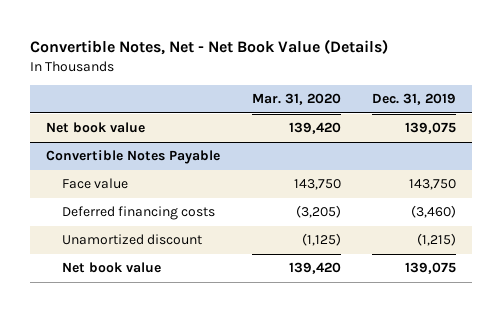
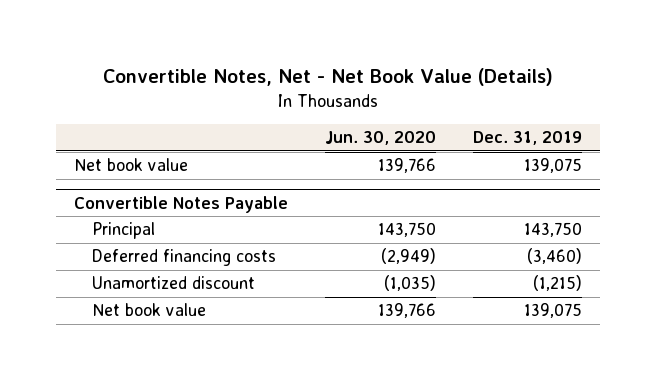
- | Mar. 31, 2020 | Dec. 31, 2019
+ | Jun. 30, 2020 | Dec. 31, 2019
@ Convertible Notes Payable
- Face value | 143,750 | 143,750
+ Principal | 143,750 | 143,750

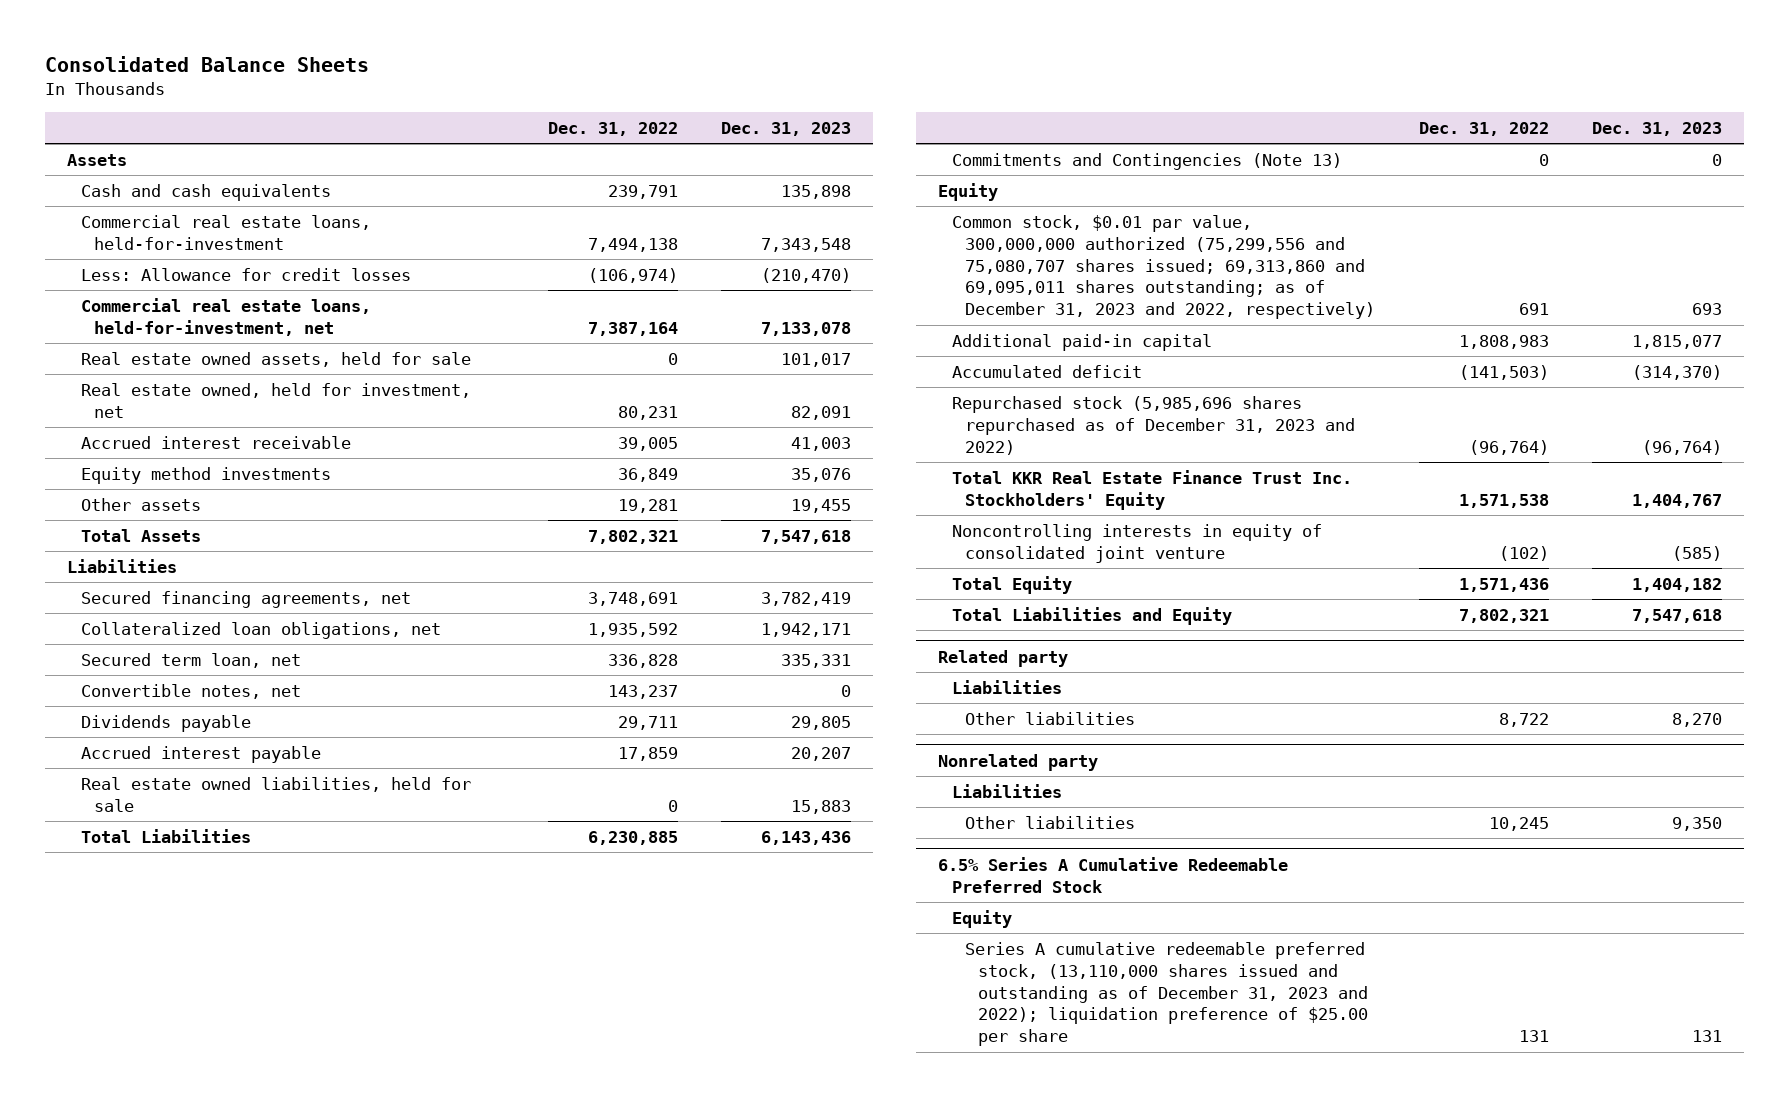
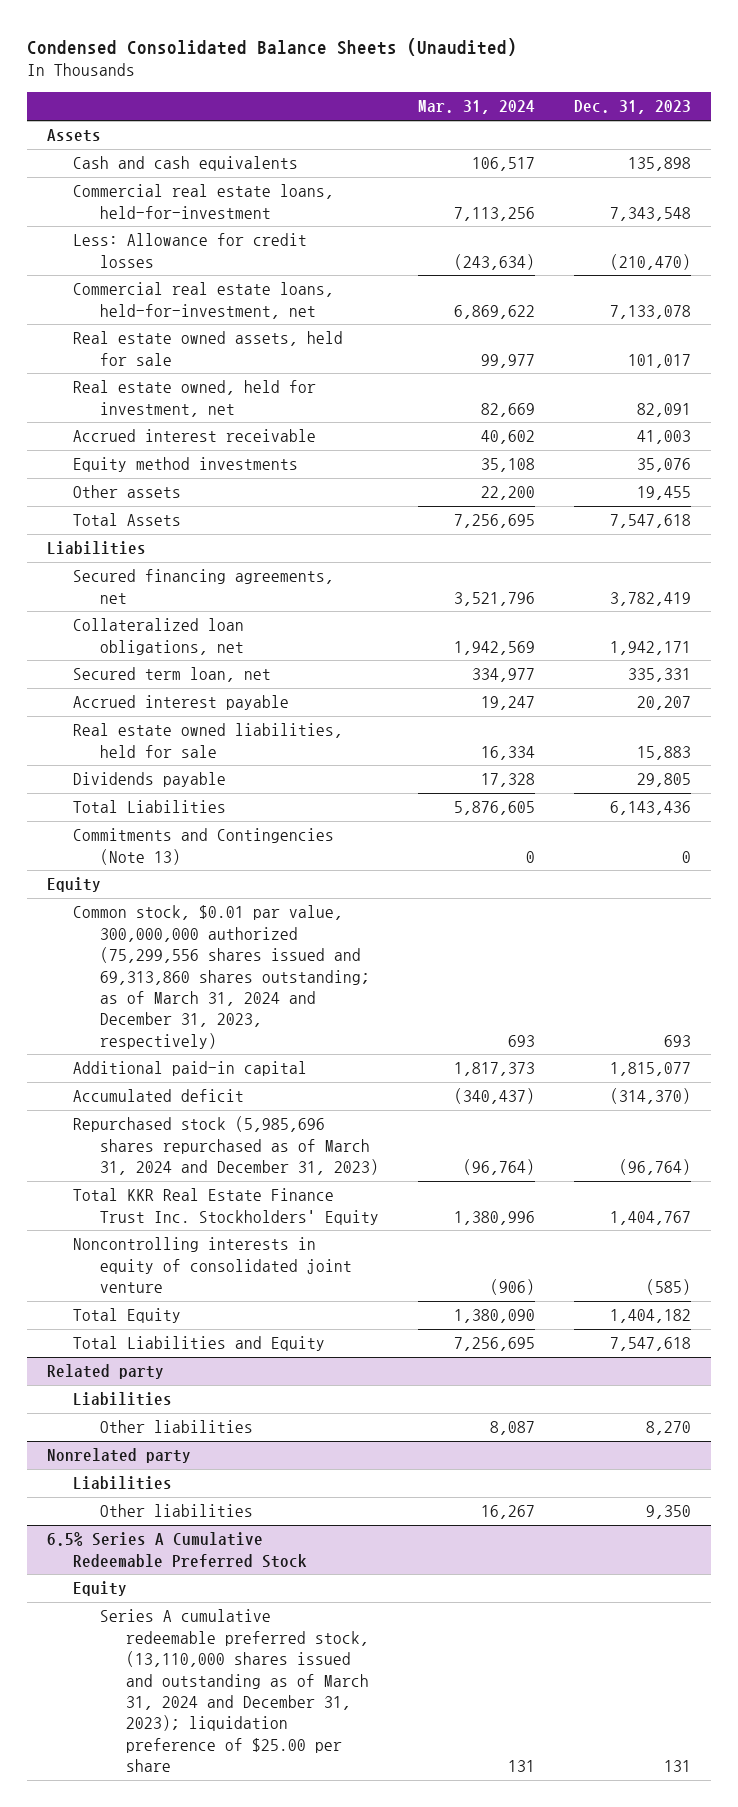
- Consolidated Balance Sheets
+ Condensed Consolidated Balance Sheets (Unaudited)
- | Dec. 31, 2022 | Dec. 31, 2023
+ | Mar. 31, 2024 | Dec. 31, 2023
- Convertible notes, net | 143,237 | 0
moved down: Dividends payable | 17,328 | 29,805
- Common stock, $0.01 par value, 300,000,000 authorized (75,299,556 and 75,080,707 shares issued; 69,313,860 and 69,095,011 shares outstanding; as of December 31, 2023 and 2022, respectively) | 691 | 693
+ Common stock, $0.01 par value, 300,000,000 authorized (75,299,556 shares issued and 69,313,860 shares outstanding; as of March 31, 2024 and December 31, 2023, respectively) | 693 | 693
- Repurchased stock (5,985,696 shares repurchased as of December 31, 2023 and 2022) | (96,764) | (96,764)
+ Repurchased stock (5,985,696 shares repurchased as of March 31, 2024 and December 31, 2023) | (96,764) | (96,764)
@ 6.5% Series A Cumulative Redeemable Preferred Stock
- Series A cumulative redeemable preferred stock, (13,110,000 shares issued and outstanding as of December 31, 2023 and 2022); liquidation preference of $25.00 per share | 131 | 131
+ Series A cumulative redeemable preferred stock, (13,110,000 shares issued and outstanding as of March 31, 2024 and December 31, 2023); liquidation preference of $25.00 per share | 131 | 131

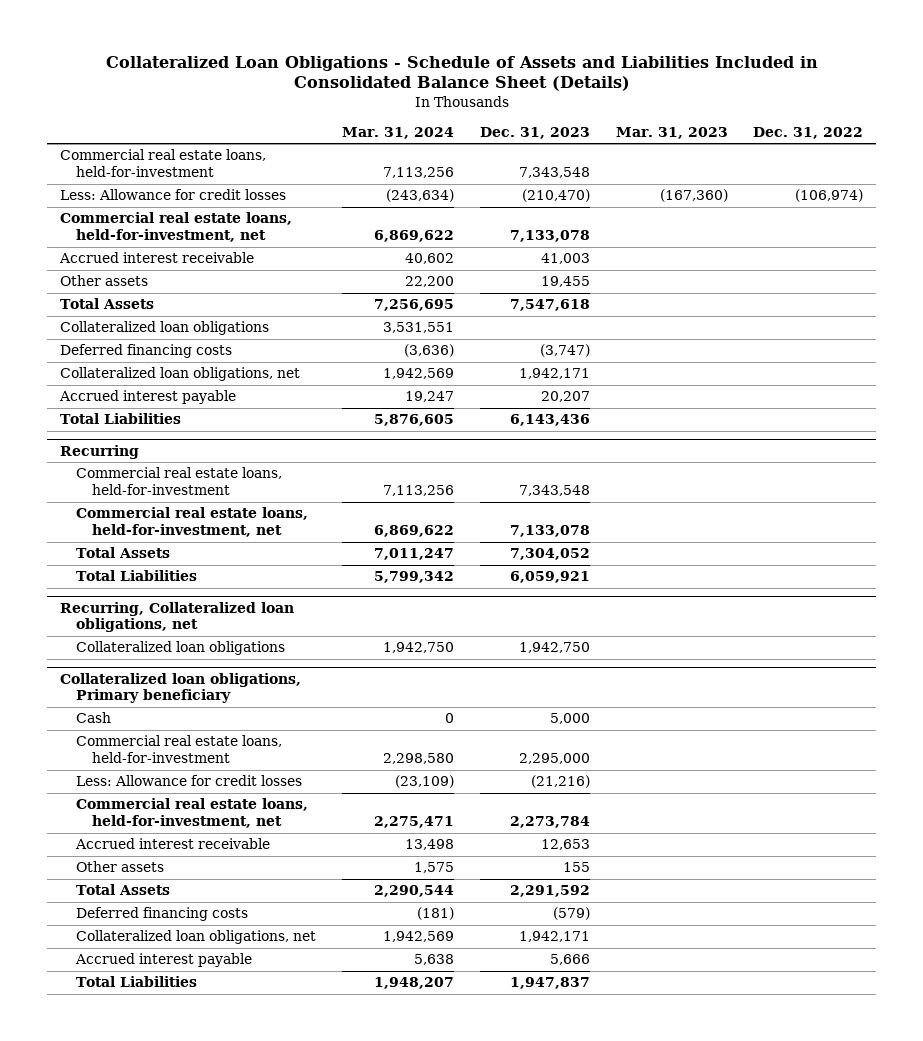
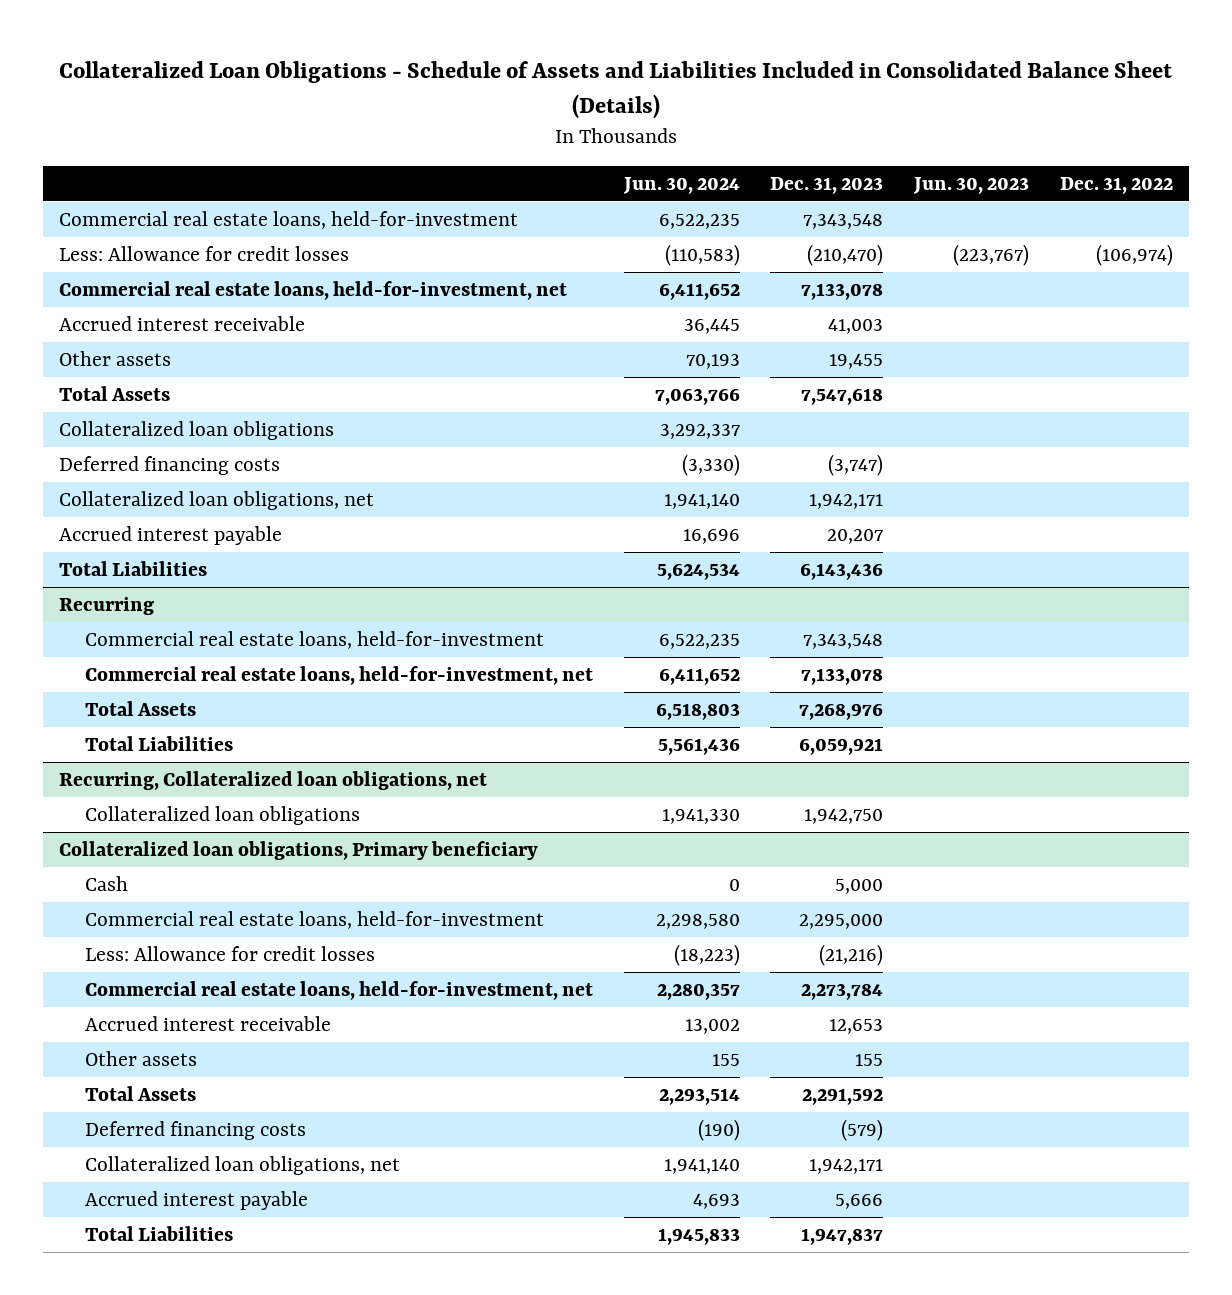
- | Mar. 31, 2024 | Dec. 31, 2023 | Mar. 31, 2023 | Dec. 31, 2022
+ | Jun. 30, 2024 | Dec. 31, 2023 | Jun. 30, 2023 | Dec. 31, 2022
@ Recurring
- Total Assets | 7,011,247 | 7,304,052 | |
+ Total Assets | 6,518,803 | 7,268,976 | |

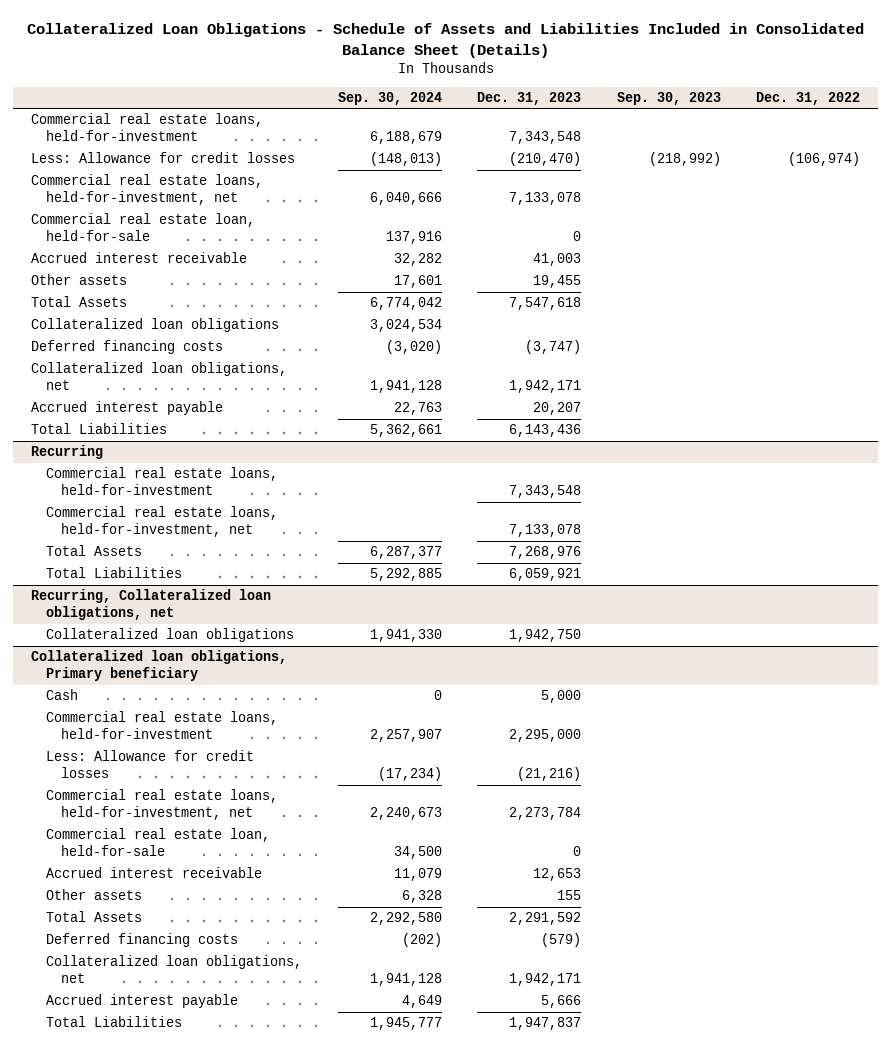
- | Jun. 30, 2024 | Dec. 31, 2023 | Jun. 30, 2023 | Dec. 31, 2022
+ | Sep. 30, 2024 | Dec. 31, 2023 | Sep. 30, 2023 | Dec. 31, 2022
+ Commercial real estate loan, held-for-sale | 137,916 | 0 | |
@ Collateralized loan obligations, Primary beneficiary
+ Commercial real estate loan, held-for-sale | 34,500 | 0 | |

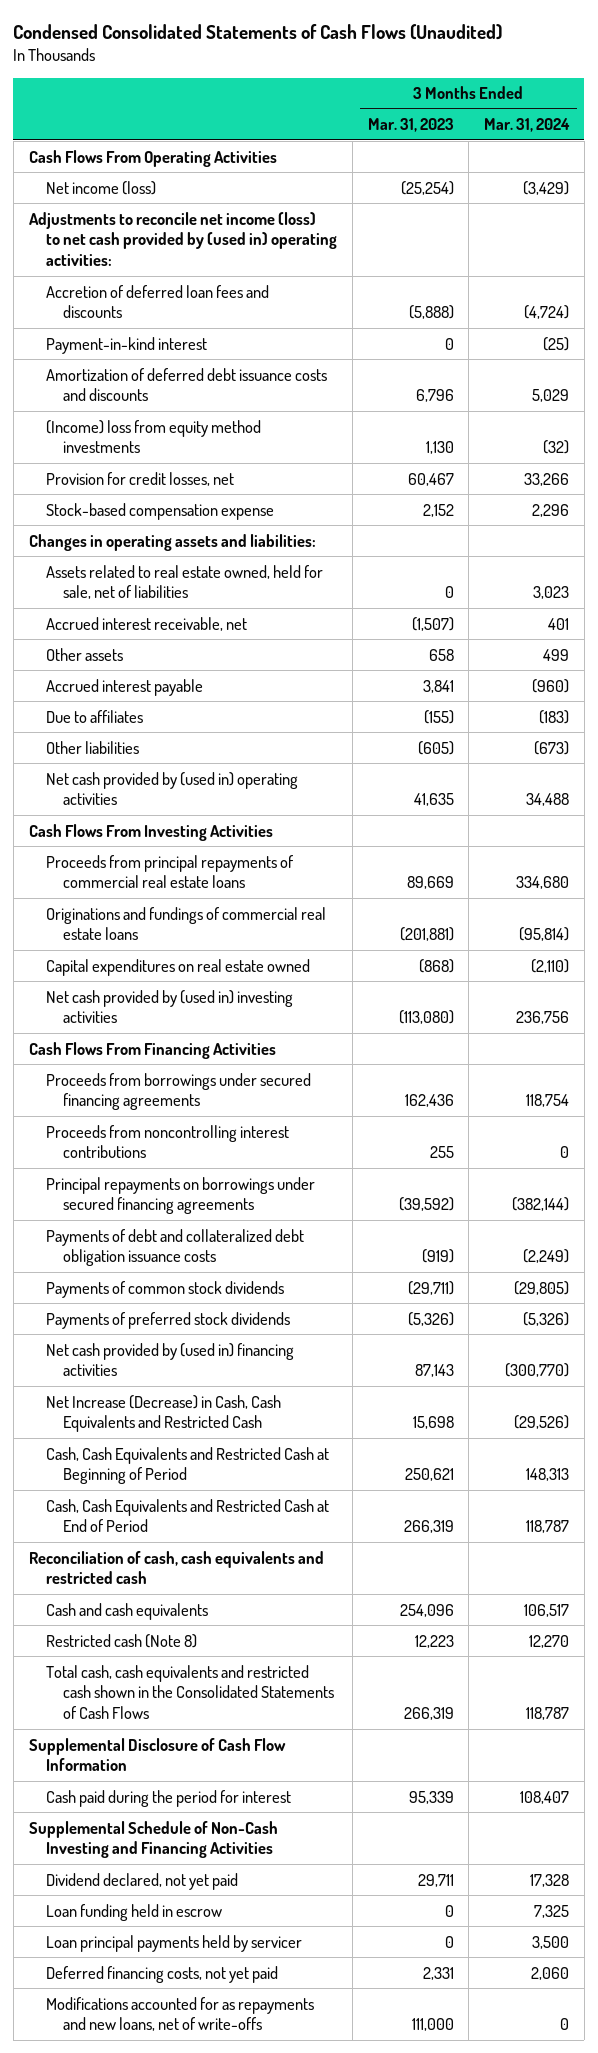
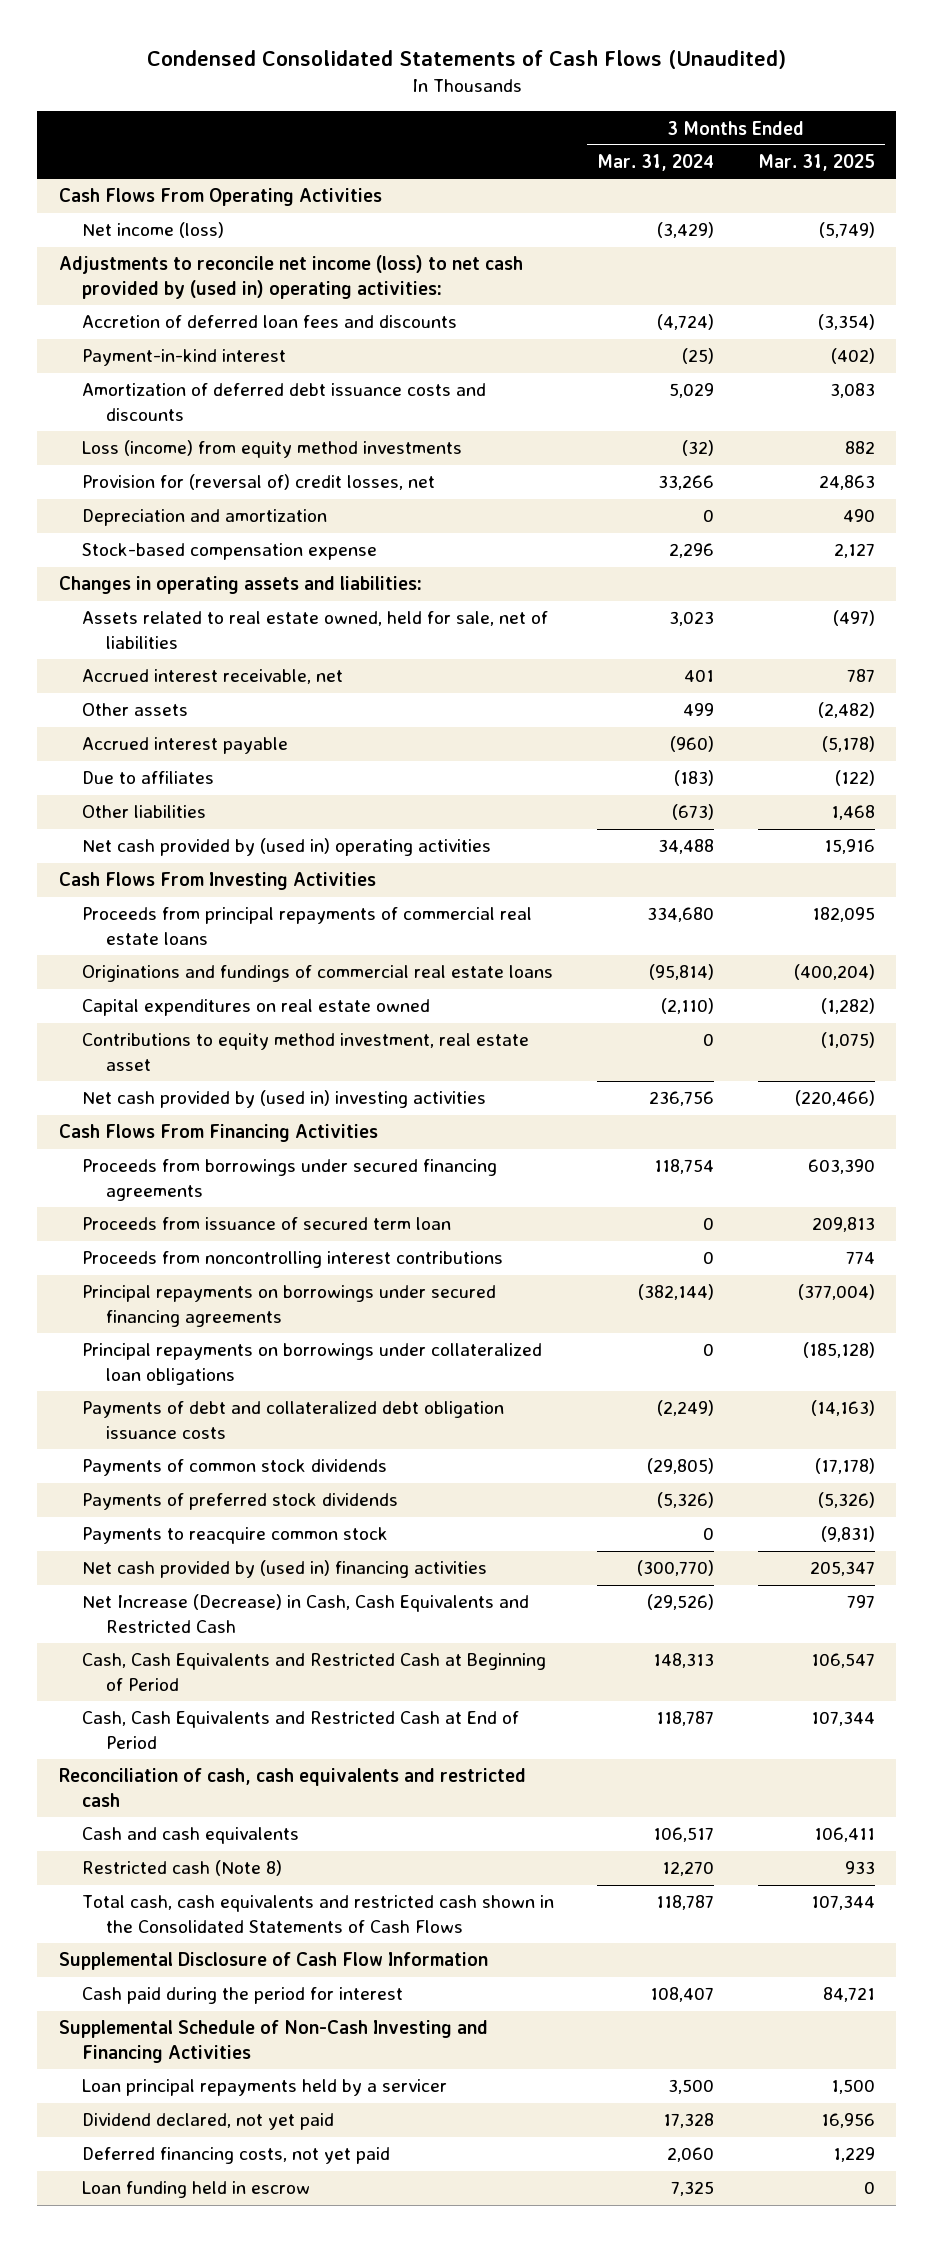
- | 3 Months Ended Mar. 31, 2023 | 3 Months Ended Mar. 31, 2024
+ | 3 Months Ended Mar. 31, 2024 | 3 Months Ended Mar. 31, 2025
- (Income) loss from equity method investments | 1,130 | (32)
- Provision for credit losses, net | 60,467 | 33,266
+ Loss (income) from equity method investments | (32) | 882
+ Provision for (reversal of) credit losses, net | 33,266 | 24,863
+ Depreciation and amortization | 0 | 490
+ Contributions to equity method investment, real estate asset | 0 | (1,075)
+ Proceeds from issuance of secured term loan | 0 | 209,813
+ Principal repayments on borrowings under collateralized loan obligations | 0 | (185,128)
+ Payments to reacquire common stock | 0 | (9,831)
+ Loan principal repayments held by a servicer | 3,500 | 1,500
- Loan principal payments held by servicer | 0 | 3,500
- Modifications accounted for as repayments and new loans, net of write-offs | 111,000 | 0
moved down: Loan funding held in escrow | 7,325 | 0

